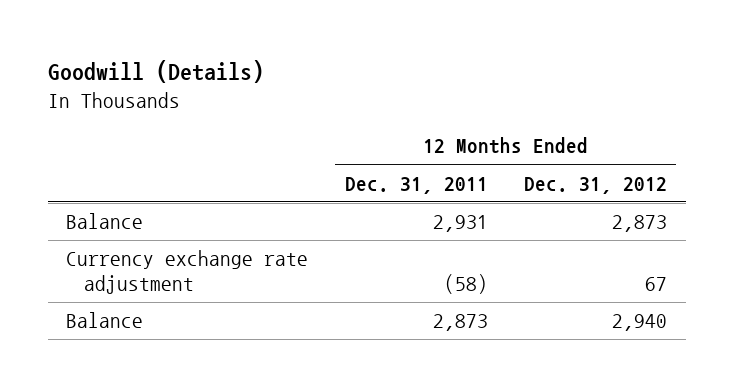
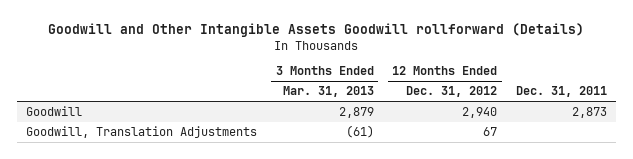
- Goodwill (Details)
+ Goodwill and Other Intangible Assets Goodwill rollforward (Details)
- | 12 Months Ended Dec. 31, 2011 | 12 Months Ended Dec. 31, 2012
+ | 3 Months Ended Mar. 31, 2013 | 12 Months Ended Dec. 31, 2012 | Dec. 31, 2011
- Balance | 2,931 | 2,873
- Currency exchange rate adjustment | (58) | 67
- Balance | 2,873 | 2,940
+ Goodwill | 2,879 | 2,940 | 2,873
+ Goodwill, Translation Adjustments | (61) | 67 |

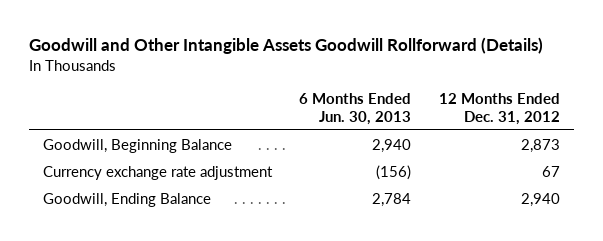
- Goodwill and Other Intangible Assets Goodwill rollforward (Details)
+ Goodwill and Other Intangible Assets Goodwill Rollforward (Details)
- | 3 Months Ended Mar. 31, 2013 | 12 Months Ended Dec. 31, 2012 | Dec. 31, 2011
+ | 6 Months Ended Jun. 30, 2013 | 12 Months Ended Dec. 31, 2012
- Goodwill | 2,879 | 2,940 | 2,873
- Goodwill, Translation Adjustments | (61) | 67 |
+ Goodwill, Beginning Balance | 2,940 | 2,873
+ Currency exchange rate adjustment | (156) | 67
+ Goodwill, Ending Balance | 2,784 | 2,940

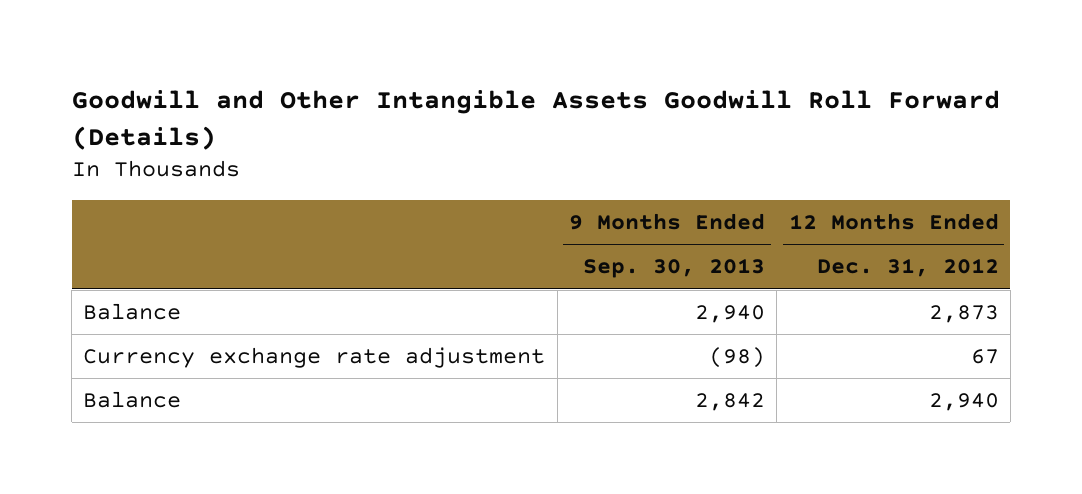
- Goodwill and Other Intangible Assets Goodwill Rollforward (Details)
+ Goodwill and Other Intangible Assets Goodwill Roll Forward (Details)
- | 6 Months Ended Jun. 30, 2013 | 12 Months Ended Dec. 31, 2012
+ | 9 Months Ended Sep. 30, 2013 | 12 Months Ended Dec. 31, 2012
- Goodwill, Beginning Balance | 2,940 | 2,873
+ Balance | 2,940 | 2,873
- Goodwill, Ending Balance | 2,784 | 2,940
+ Balance | 2,842 | 2,940

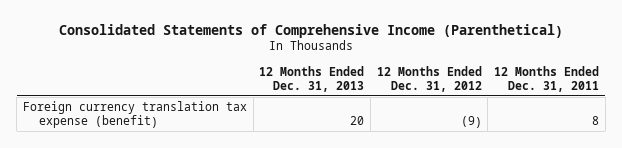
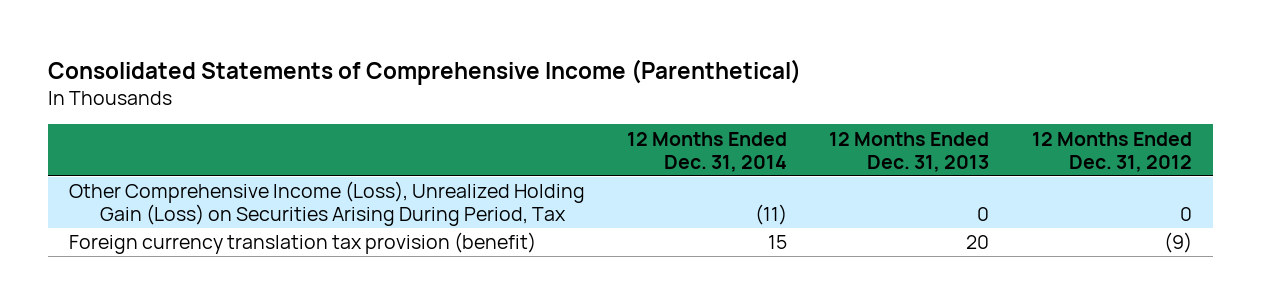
- | 12 Months Ended Dec. 31, 2013 | 12 Months Ended Dec. 31, 2012 | 12 Months Ended Dec. 31, 2011
+ | 12 Months Ended Dec. 31, 2014 | 12 Months Ended Dec. 31, 2013 | 12 Months Ended Dec. 31, 2012
- Foreign currency translation tax expense (benefit) | 20 | (9) | 8
+ Other Comprehensive Income (Loss), Unrealized Holding Gain (Loss) on Securities Arising During Period, Tax | (11) | 0 | 0
+ Foreign currency translation tax provision (benefit) | 15 | 20 | (9)

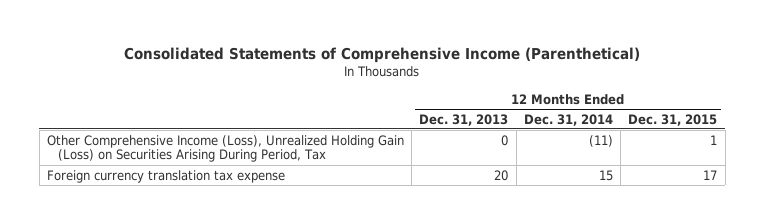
- | 12 Months Ended Dec. 31, 2014 | 12 Months Ended Dec. 31, 2013 | 12 Months Ended Dec. 31, 2012
+ | 12 Months Ended Dec. 31, 2013 | 12 Months Ended Dec. 31, 2014 | 12 Months Ended Dec. 31, 2015
- Foreign currency translation tax provision (benefit) | 15 | 20 | (9)
+ Foreign currency translation tax expense | 20 | 15 | 17

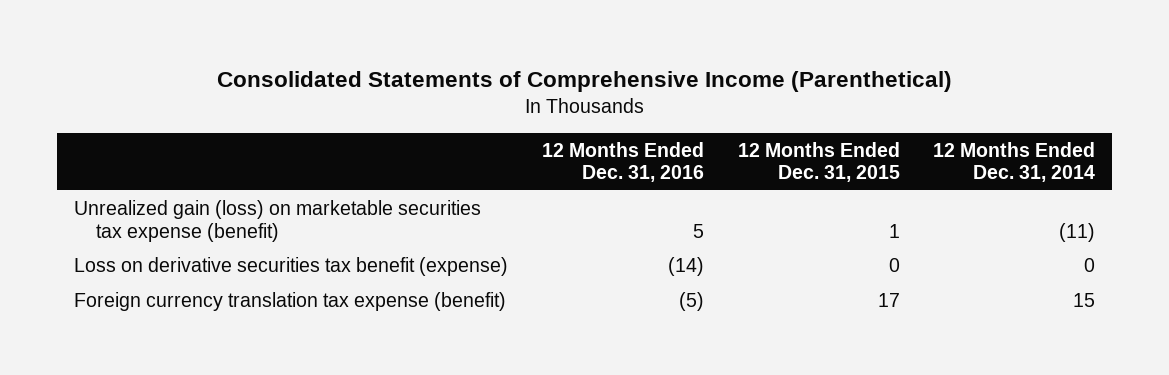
- | 12 Months Ended Dec. 31, 2013 | 12 Months Ended Dec. 31, 2014 | 12 Months Ended Dec. 31, 2015
+ | 12 Months Ended Dec. 31, 2016 | 12 Months Ended Dec. 31, 2015 | 12 Months Ended Dec. 31, 2014
- Other Comprehensive Income (Loss), Unrealized Holding Gain (Loss) on Securities Arising During Period, Tax | 0 | (11) | 1
- Foreign currency translation tax expense | 20 | 15 | 17
+ Unrealized gain (loss) on marketable securities tax expense (benefit) | 5 | 1 | (11)
+ Loss on derivative securities tax benefit (expense) | (14) | 0 | 0
+ Foreign currency translation tax expense (benefit) | (5) | 17 | 15

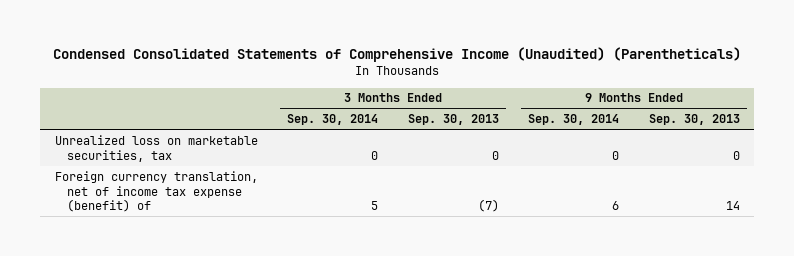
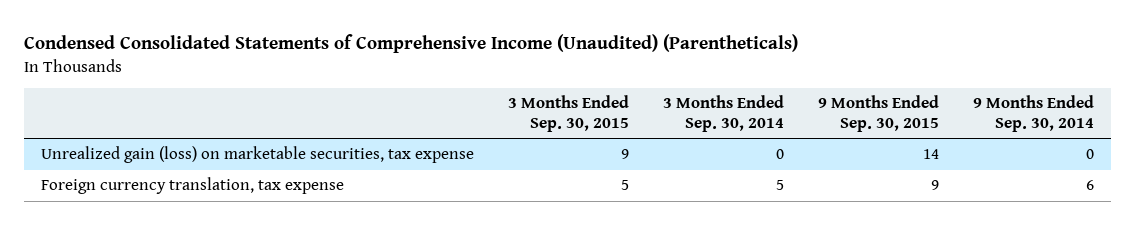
- | 3 Months Ended Sep. 30, 2014 | 3 Months Ended Sep. 30, 2013 | 9 Months Ended Sep. 30, 2014 | 9 Months Ended Sep. 30, 2013
+ | 3 Months Ended Sep. 30, 2015 | 3 Months Ended Sep. 30, 2014 | 9 Months Ended Sep. 30, 2015 | 9 Months Ended Sep. 30, 2014
- Unrealized loss on marketable securities, tax | 0 | 0 | 0 | 0
- Foreign currency translation, net of income tax expense (benefit) of | 5 | (7) | 6 | 14
+ Unrealized gain (loss) on marketable securities, tax expense | 9 | 0 | 14 | 0
+ Foreign currency translation, tax expense | 5 | 5 | 9 | 6

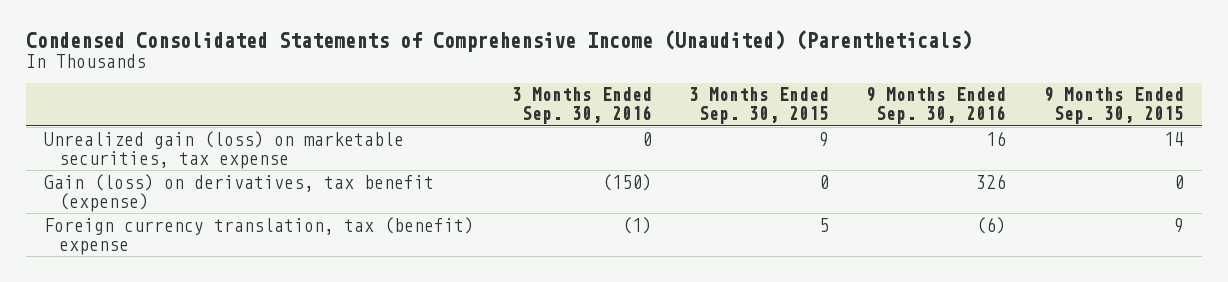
- | 3 Months Ended Sep. 30, 2015 | 3 Months Ended Sep. 30, 2014 | 9 Months Ended Sep. 30, 2015 | 9 Months Ended Sep. 30, 2014
+ | 3 Months Ended Sep. 30, 2016 | 3 Months Ended Sep. 30, 2015 | 9 Months Ended Sep. 30, 2016 | 9 Months Ended Sep. 30, 2015
- Foreign currency translation, tax expense | 5 | 5 | 9 | 6
+ Gain (loss) on derivatives, tax benefit (expense) | (150) | 0 | 326 | 0
+ Foreign currency translation, tax (benefit) expense | (1) | 5 | (6) | 9

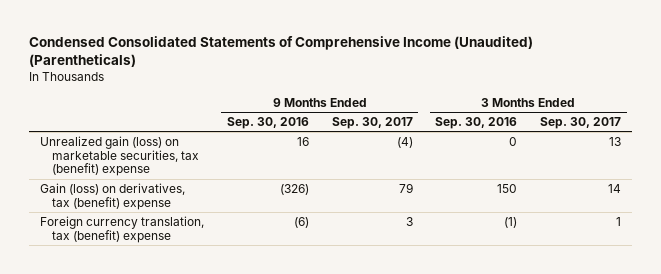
- | 3 Months Ended Sep. 30, 2016 | 3 Months Ended Sep. 30, 2015 | 9 Months Ended Sep. 30, 2016 | 9 Months Ended Sep. 30, 2015
+ | 9 Months Ended Sep. 30, 2016 | 9 Months Ended Sep. 30, 2017 | 3 Months Ended Sep. 30, 2016 | 3 Months Ended Sep. 30, 2017
- Unrealized gain (loss) on marketable securities, tax expense | 0 | 9 | 16 | 14
- Gain (loss) on derivatives, tax benefit (expense) | (150) | 0 | 326 | 0
+ Unrealized gain (loss) on marketable securities, tax (benefit) expense | 16 | (4) | 0 | 13
+ Gain (loss) on derivatives, tax (benefit) expense | (326) | 79 | 150 | 14

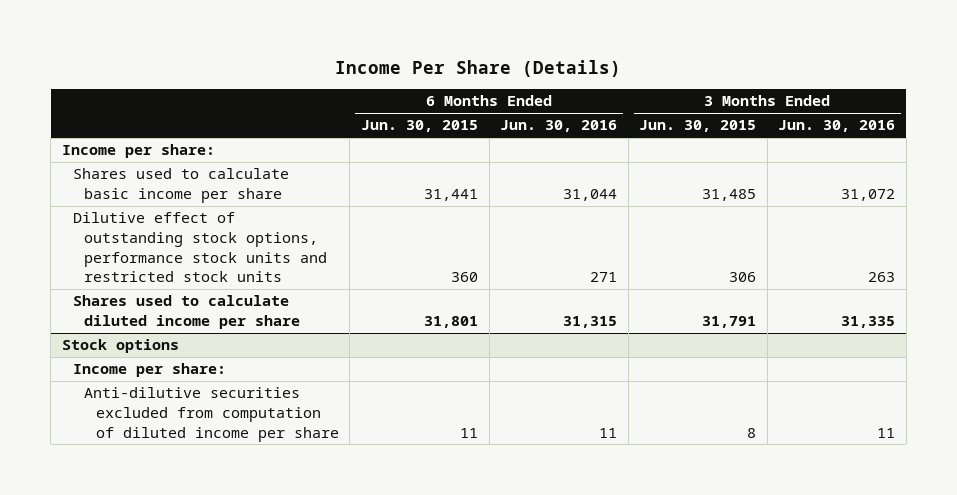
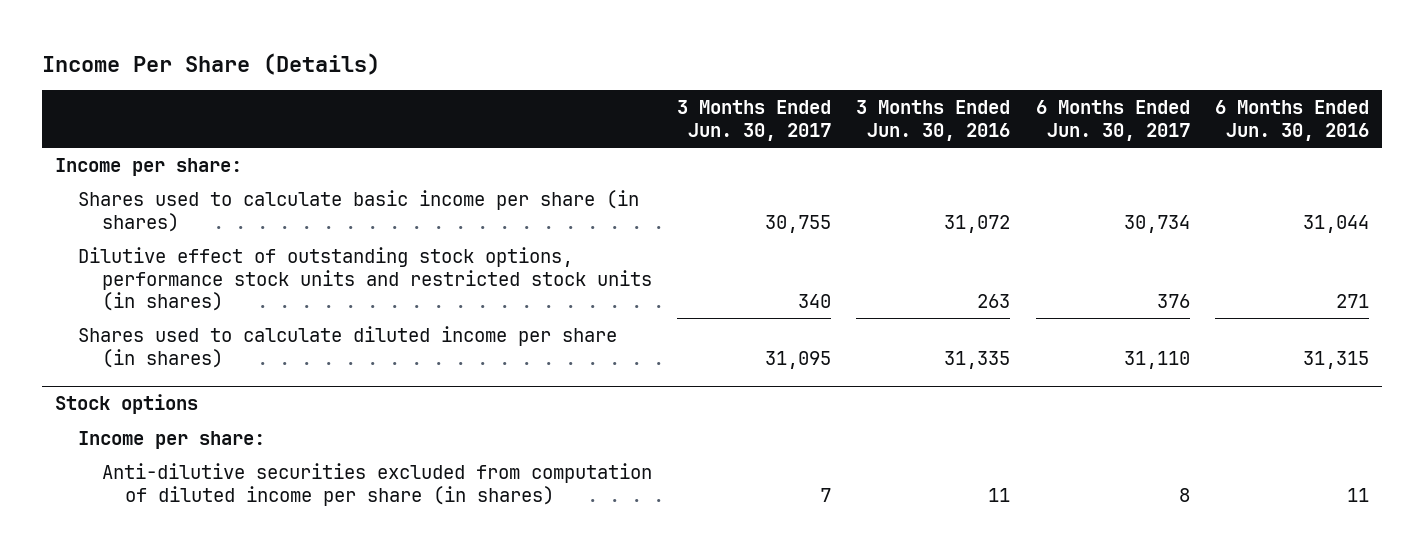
- | 6 Months Ended Jun. 30, 2015 | 6 Months Ended Jun. 30, 2016 | 3 Months Ended Jun. 30, 2015 | 3 Months Ended Jun. 30, 2016
+ | 3 Months Ended Jun. 30, 2017 | 3 Months Ended Jun. 30, 2016 | 6 Months Ended Jun. 30, 2017 | 6 Months Ended Jun. 30, 2016
- Shares used to calculate basic income per share | 31,441 | 31,044 | 31,485 | 31,072
- Dilutive effect of outstanding stock options, performance stock units and restricted stock units | 360 | 271 | 306 | 263
- Shares used to calculate diluted income per share | 31,801 | 31,315 | 31,791 | 31,335
+ Shares used to calculate basic income per share (in shares) | 30,755 | 31,072 | 30,734 | 31,044
+ Dilutive effect of outstanding stock options, performance stock units and restricted stock units (in shares) | 340 | 263 | 376 | 271
+ Shares used to calculate diluted income per share (in shares) | 31,095 | 31,335 | 31,110 | 31,315
@ Stock options
- Anti-dilutive securities excluded from computation of diluted income per share | 11 | 11 | 8 | 11
+ Anti-dilutive securities excluded from computation of diluted income per share (in shares) | 7 | 11 | 8 | 11

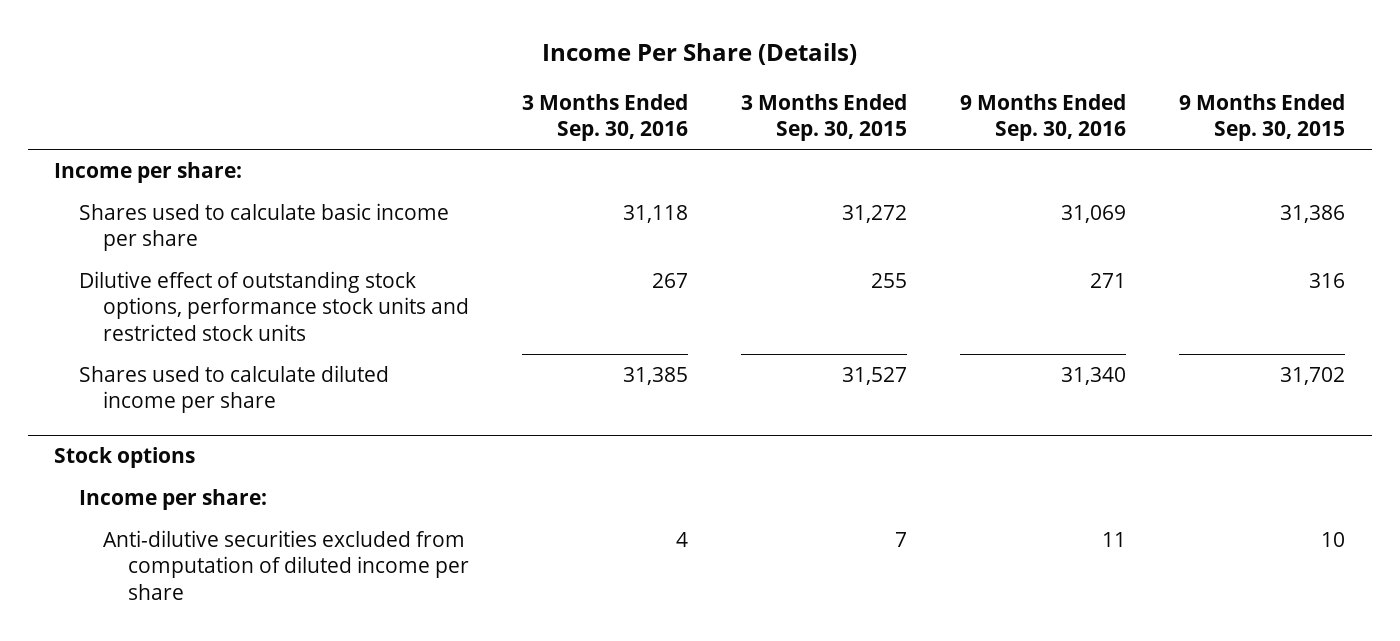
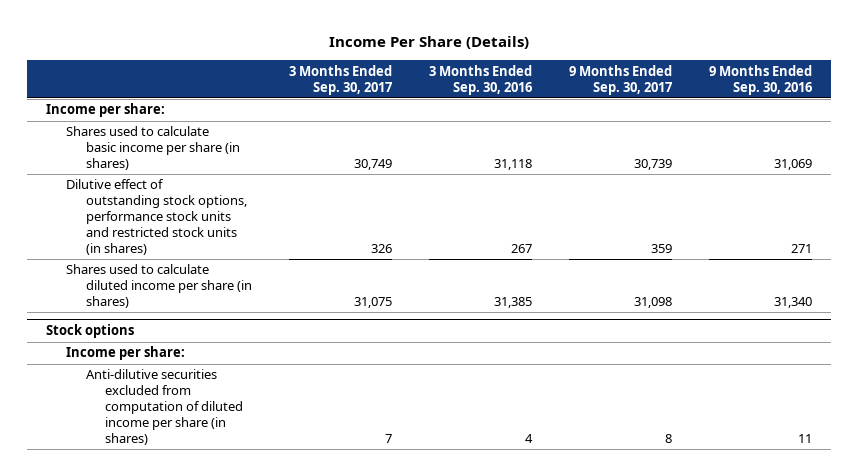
- | 3 Months Ended Sep. 30, 2016 | 3 Months Ended Sep. 30, 2015 | 9 Months Ended Sep. 30, 2016 | 9 Months Ended Sep. 30, 2015
+ | 3 Months Ended Sep. 30, 2017 | 3 Months Ended Sep. 30, 2016 | 9 Months Ended Sep. 30, 2017 | 9 Months Ended Sep. 30, 2016
- Shares used to calculate basic income per share | 31,118 | 31,272 | 31,069 | 31,386
- Dilutive effect of outstanding stock options, performance stock units and restricted stock units | 267 | 255 | 271 | 316
- Shares used to calculate diluted income per share | 31,385 | 31,527 | 31,340 | 31,702
+ Shares used to calculate basic income per share (in shares) | 30,749 | 31,118 | 30,739 | 31,069
+ Dilutive effect of outstanding stock options, performance stock units and restricted stock units (in shares) | 326 | 267 | 359 | 271
+ Shares used to calculate diluted income per share (in shares) | 31,075 | 31,385 | 31,098 | 31,340
@ Stock options
- Anti-dilutive securities excluded from computation of diluted income per share | 4 | 7 | 11 | 10
+ Anti-dilutive securities excluded from computation of diluted income per share (in shares) | 7 | 4 | 8 | 11

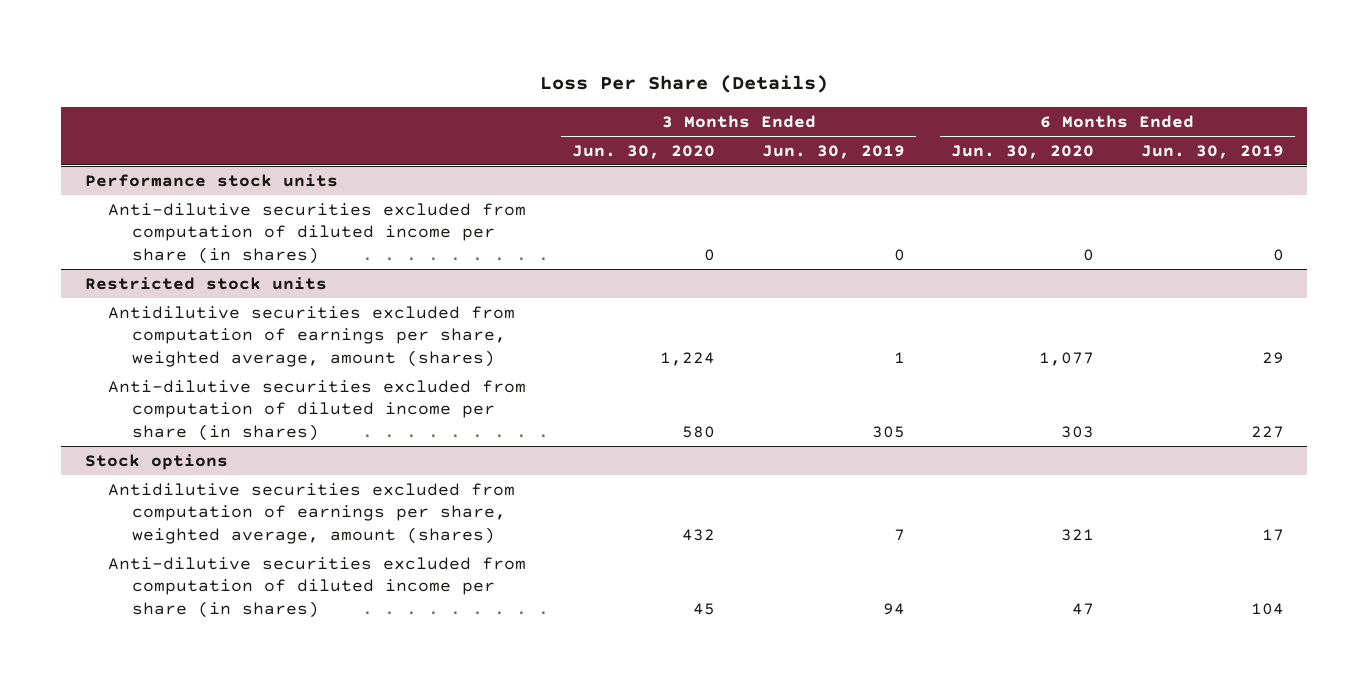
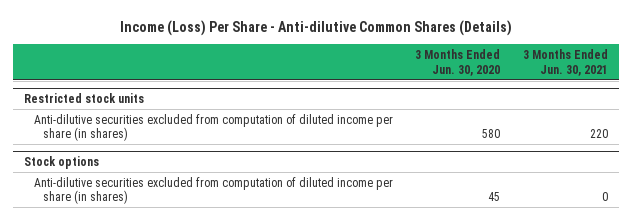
- Loss Per Share (Details)
+ Income (Loss) Per Share - Anti-dilutive Common Shares (Details)
- | 3 Months Ended Jun. 30, 2020 | 3 Months Ended Jun. 30, 2019 | 6 Months Ended Jun. 30, 2020 | 6 Months Ended Jun. 30, 2019
+ | 3 Months Ended Jun. 30, 2020 | 3 Months Ended Jun. 30, 2021
- Performance stock units
- Anti-dilutive securities excluded from computation of diluted income per share (in shares) | 0 | 0 | 0 | 0
@ Restricted stock units
- Antidilutive securities excluded from computation of earnings per share, weighted average, amount (shares) | 1,224 | 1 | 1,077 | 29
@ Stock options
- Antidilutive securities excluded from computation of earnings per share, weighted average, amount (shares) | 432 | 7 | 321 | 17

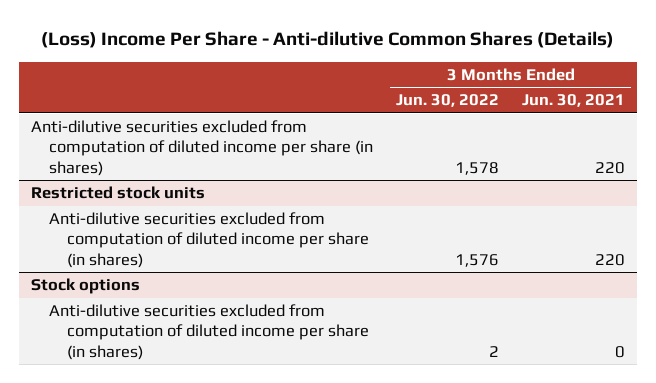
- Income (Loss) Per Share - Anti-dilutive Common Shares (Details)
+ (Loss) Income Per Share - Anti-dilutive Common Shares (Details)
- | 3 Months Ended Jun. 30, 2020 | 3 Months Ended Jun. 30, 2021
+ | 3 Months Ended Jun. 30, 2022 | 3 Months Ended Jun. 30, 2021
+ Anti-dilutive securities excluded from computation of diluted income per share (in shares) | 1,578 | 220

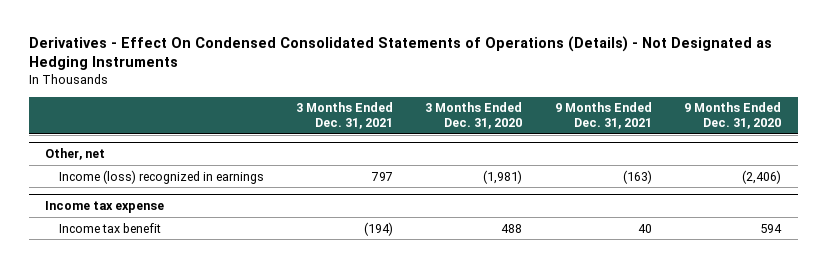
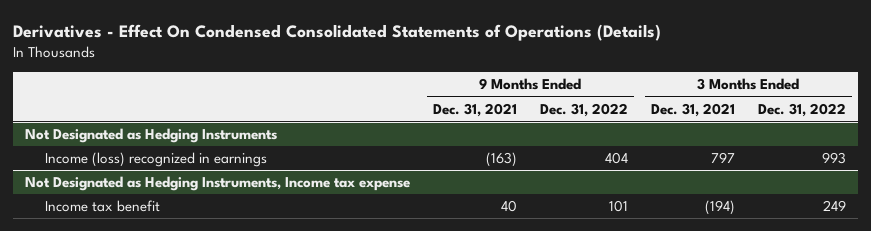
- Derivatives - Effect On Condensed Consolidated Statements of Operations (Details) - Not Designated as Hedging Instruments
+ Derivatives - Effect On Condensed Consolidated Statements of Operations (Details)
- | 3 Months Ended Dec. 31, 2021 | 3 Months Ended Dec. 31, 2020 | 9 Months Ended Dec. 31, 2021 | 9 Months Ended Dec. 31, 2020
+ | 9 Months Ended Dec. 31, 2021 | 9 Months Ended Dec. 31, 2022 | 3 Months Ended Dec. 31, 2021 | 3 Months Ended Dec. 31, 2022
- Other, net
+ Not Designated as Hedging Instruments
- Income tax expense
+ Not Designated as Hedging Instruments, Income tax expense

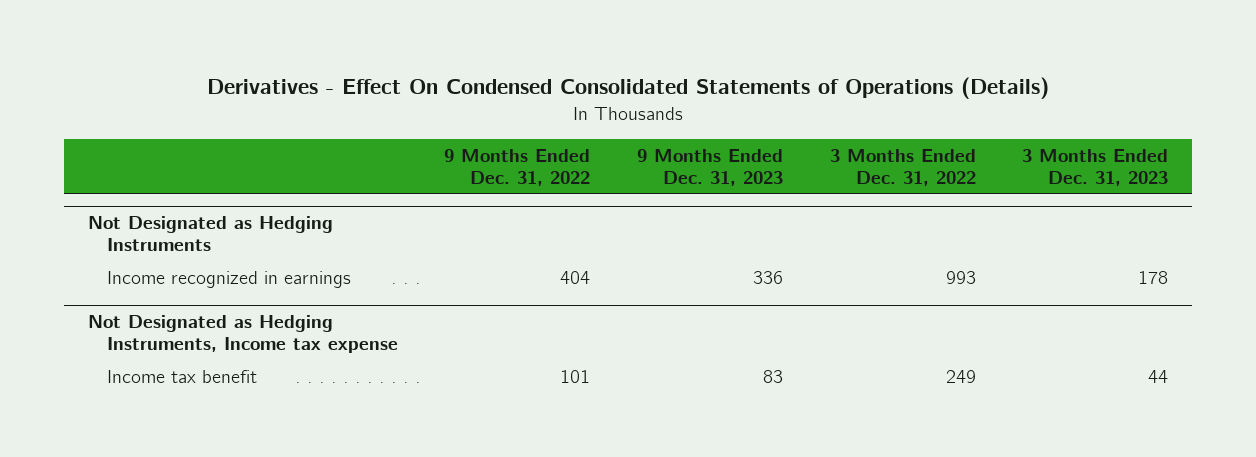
- | 9 Months Ended Dec. 31, 2021 | 9 Months Ended Dec. 31, 2022 | 3 Months Ended Dec. 31, 2021 | 3 Months Ended Dec. 31, 2022
+ | 9 Months Ended Dec. 31, 2022 | 9 Months Ended Dec. 31, 2023 | 3 Months Ended Dec. 31, 2022 | 3 Months Ended Dec. 31, 2023
@ Not Designated as Hedging Instruments
- Income (loss) recognized in earnings | (163) | 404 | 797 | 993
+ Income recognized in earnings | 404 | 336 | 993 | 178

